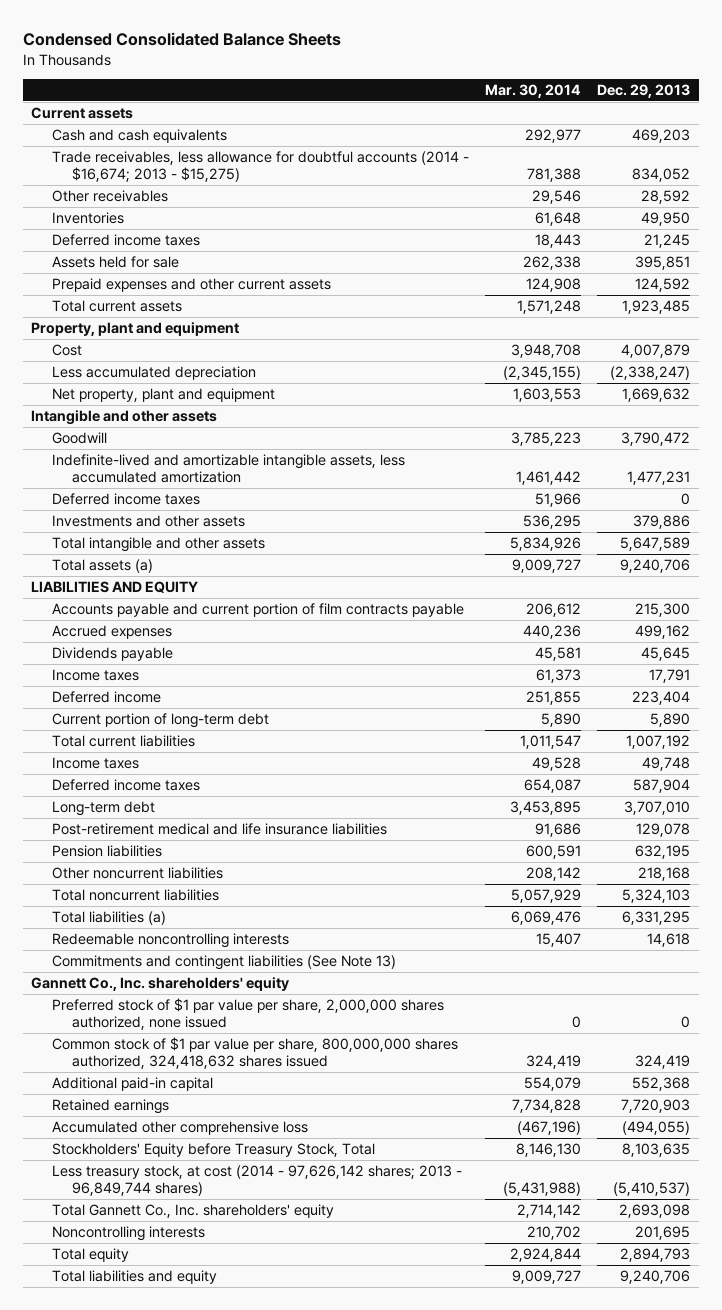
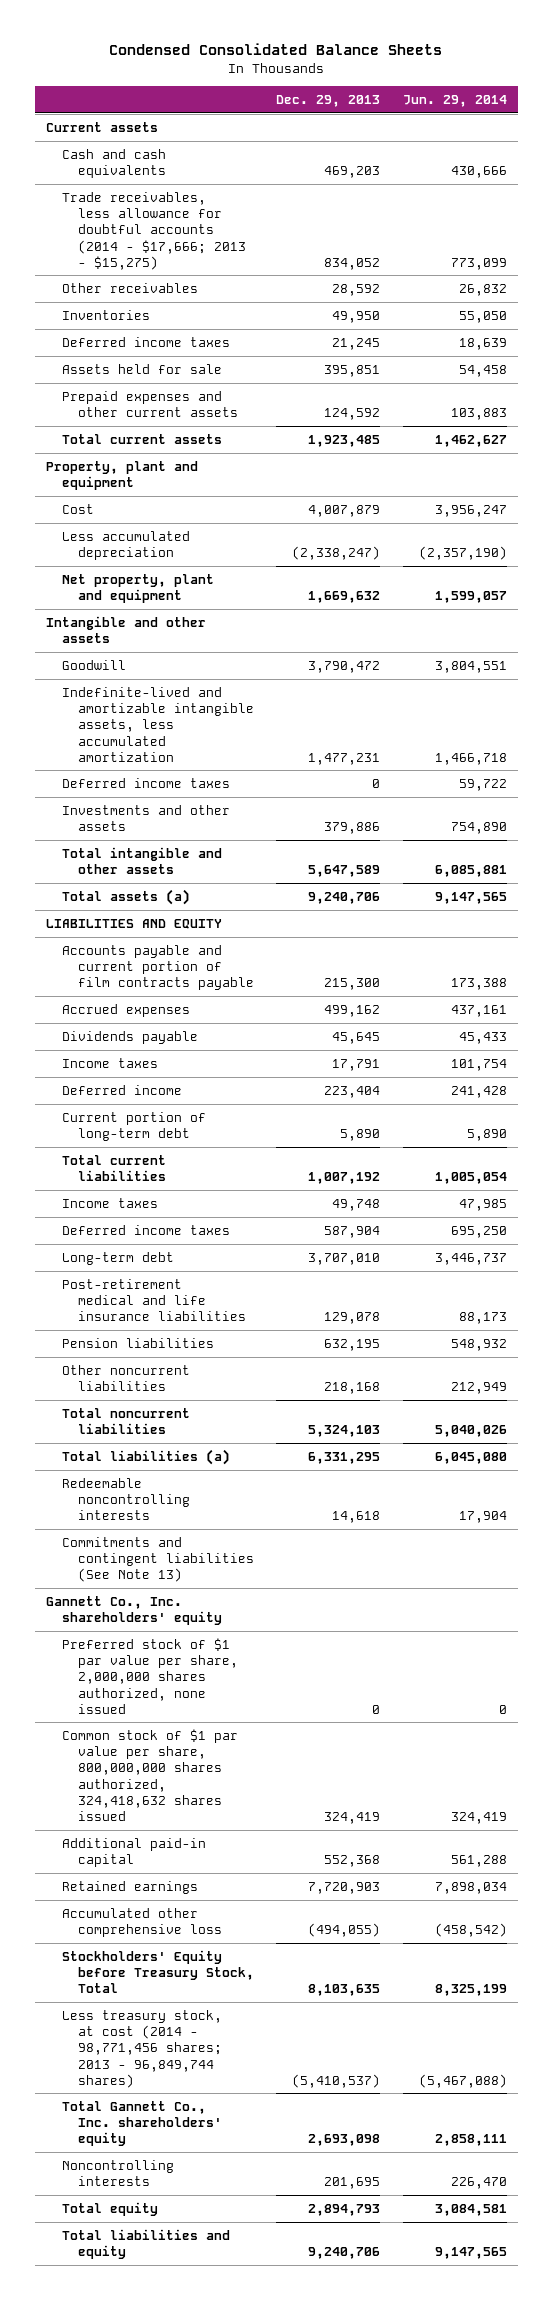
- | Mar. 30, 2014 | Dec. 29, 2013
+ | Dec. 29, 2013 | Jun. 29, 2014
- Trade receivables, less allowance for doubtful accounts (2014 - $16,674; 2013 - $15,275) | 781,388 | 834,052
+ Trade receivables, less allowance for doubtful accounts (2014 - $17,666; 2013 - $15,275) | 834,052 | 773,099
- Less treasury stock, at cost (2014 - 97,626,142 shares; 2013 - 96,849,744 shares) | (5,431,988) | (5,410,537)
+ Less treasury stock, at cost (2014 - 98,771,456 shares; 2013 - 96,849,744 shares) | (5,410,537) | (5,467,088)

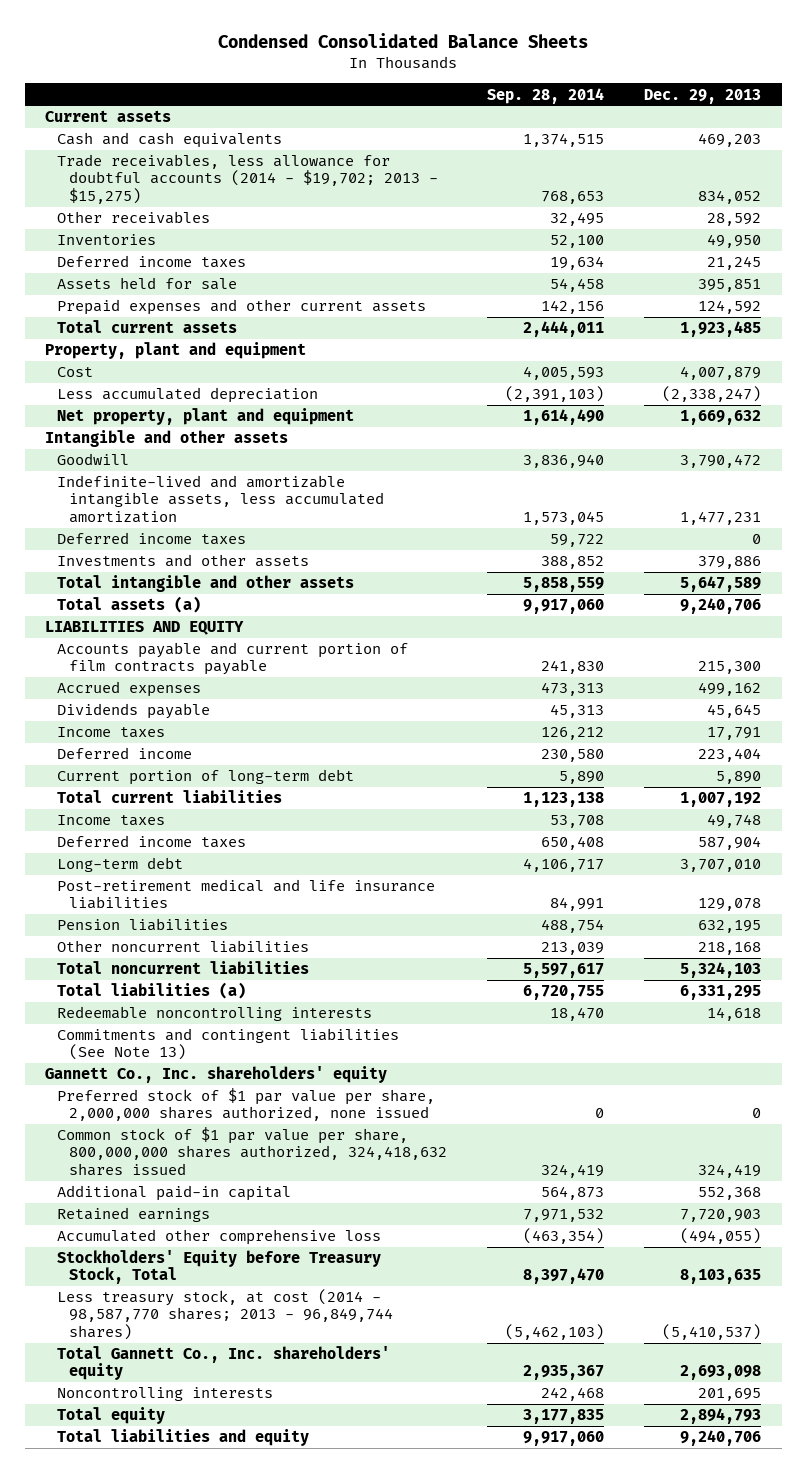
- | Dec. 29, 2013 | Jun. 29, 2014
+ | Sep. 28, 2014 | Dec. 29, 2013
- Trade receivables, less allowance for doubtful accounts (2014 - $17,666; 2013 - $15,275) | 834,052 | 773,099
+ Trade receivables, less allowance for doubtful accounts (2014 - $19,702; 2013 - $15,275) | 768,653 | 834,052
- Less treasury stock, at cost (2014 - 98,771,456 shares; 2013 - 96,849,744 shares) | (5,410,537) | (5,467,088)
+ Less treasury stock, at cost (2014 - 98,587,770 shares; 2013 - 96,849,744 shares) | (5,462,103) | (5,410,537)

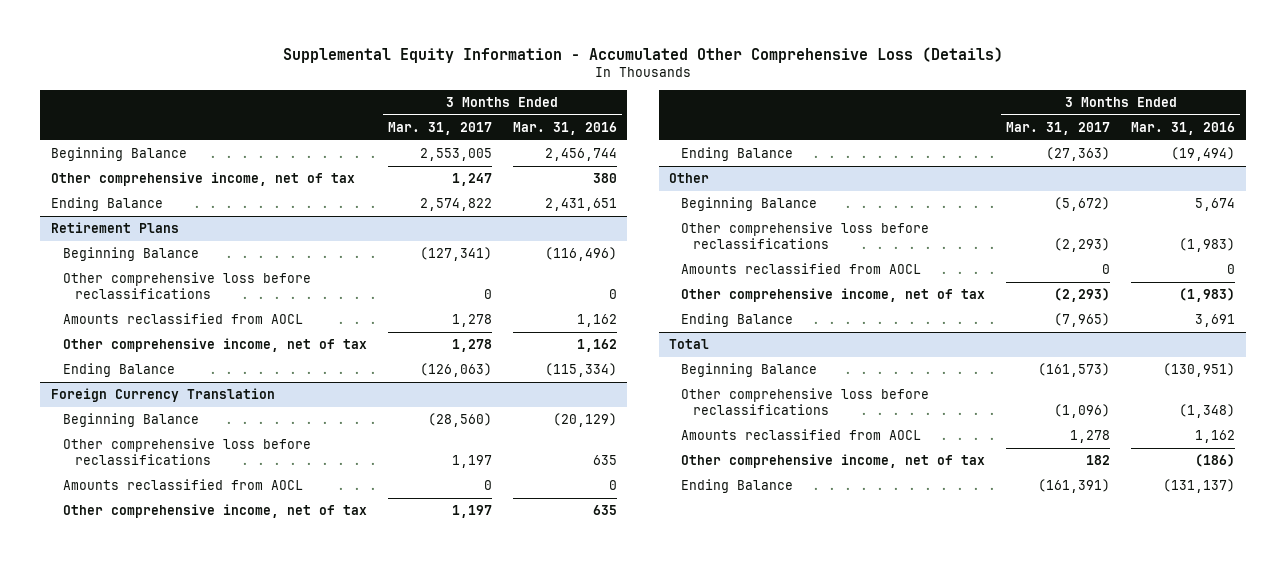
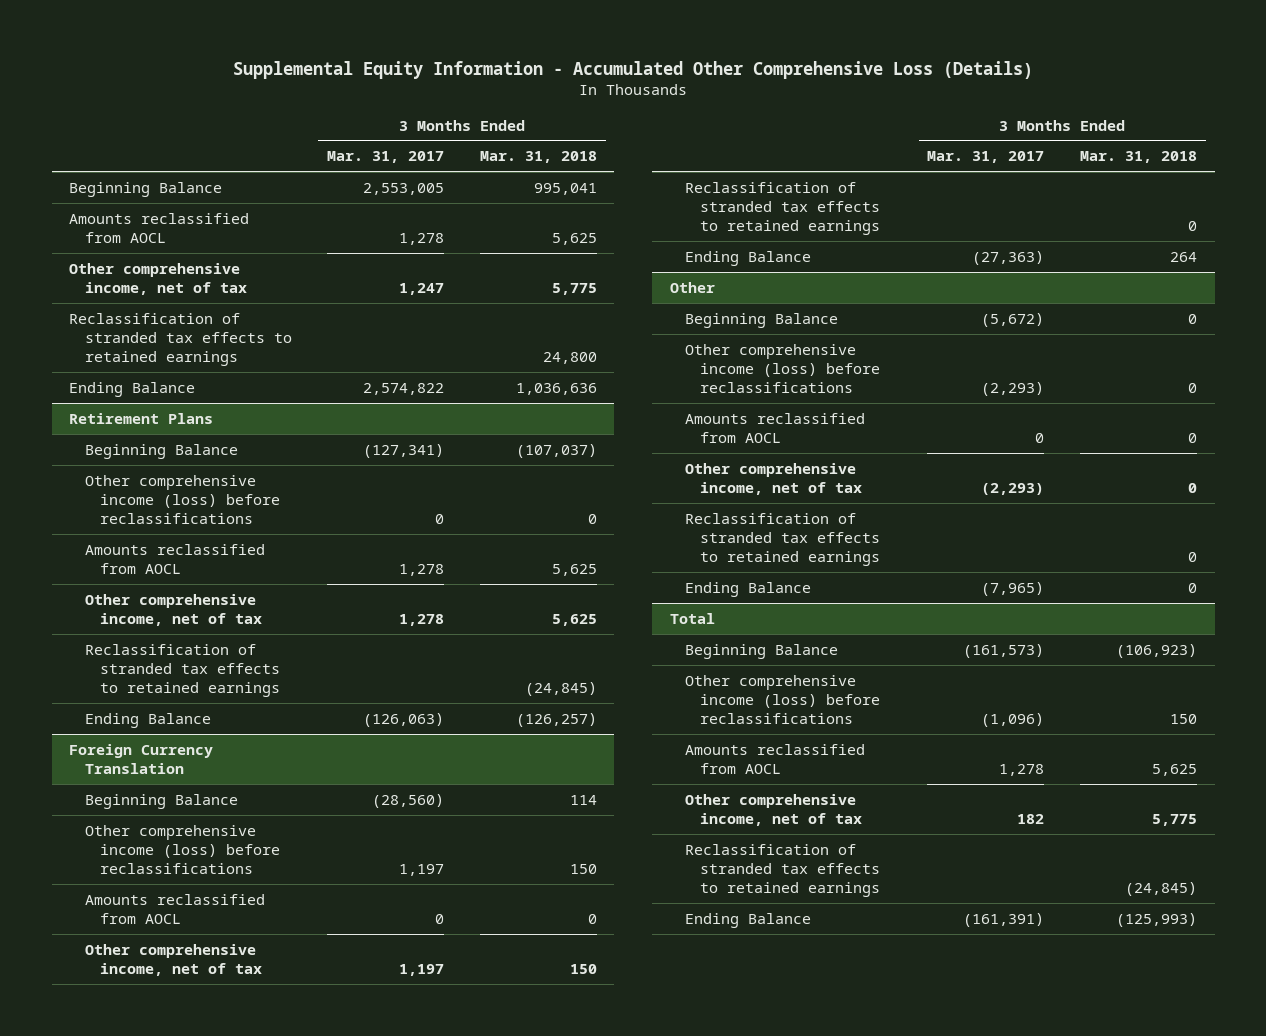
- | 3 Months Ended Mar. 31, 2017 | 3 Months Ended Mar. 31, 2016
+ | 3 Months Ended Mar. 31, 2017 | 3 Months Ended Mar. 31, 2018
+ Amounts reclassified from AOCL | 1,278 | 5,625
+ Reclassification of stranded tax effects to retained earnings | | 24,800
@ Retirement Plans
- Other comprehensive loss before reclassifications | 0 | 0
+ Other comprehensive income (loss) before reclassifications | 0 | 0
+ Reclassification of stranded tax effects to retained earnings | | (24,845)
@ Foreign Currency Translation
- Other comprehensive loss before reclassifications | 1,197 | 635
+ Other comprehensive income (loss) before reclassifications | 1,197 | 150
+ Reclassification of stranded tax effects to retained earnings | | 0
@ Other
- Other comprehensive loss before reclassifications | (2,293) | (1,983)
+ Other comprehensive income (loss) before reclassifications | (2,293) | 0
+ Reclassification of stranded tax effects to retained earnings | | 0
@ Total
- Other comprehensive loss before reclassifications | (1,096) | (1,348)
+ Other comprehensive income (loss) before reclassifications | (1,096) | 150
+ Reclassification of stranded tax effects to retained earnings | | (24,845)

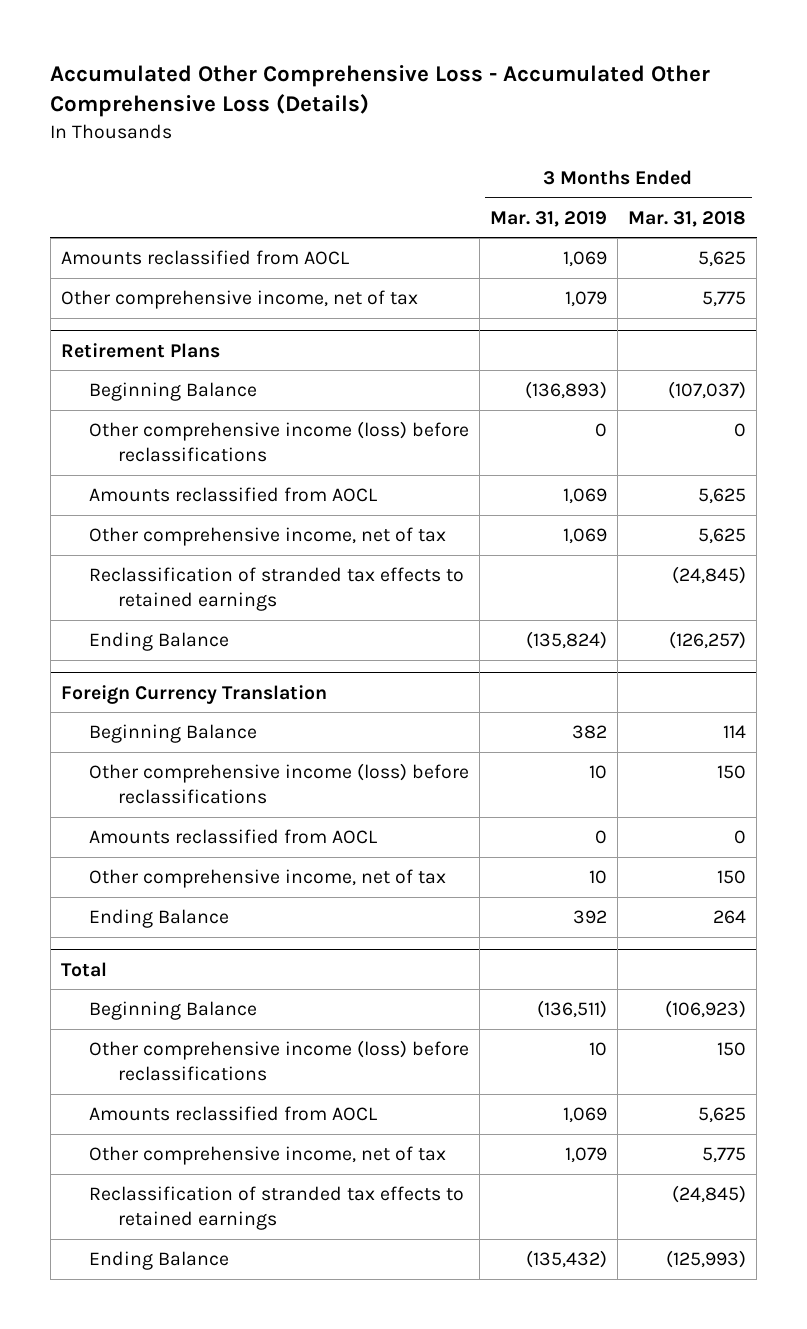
- Supplemental Equity Information - Accumulated Other Comprehensive Loss (Details)
+ Accumulated Other Comprehensive Loss - Accumulated Other Comprehensive Loss (Details)
- | 3 Months Ended Mar. 31, 2017 | 3 Months Ended Mar. 31, 2018
+ | 3 Months Ended Mar. 31, 2019 | 3 Months Ended Mar. 31, 2018
- Beginning Balance | 2,553,005 | 995,041
- Reclassification of stranded tax effects to retained earnings | | 24,800
- Ending Balance | 2,574,822 | 1,036,636
@ Foreign Currency Translation
- Reclassification of stranded tax effects to retained earnings | | 0
- Other
- Beginning Balance | (5,672) | 0
- Other comprehensive income (loss) before reclassifications | (2,293) | 0
- Amounts reclassified from AOCL | 0 | 0
- Other comprehensive income, net of tax | (2,293) | 0
- Reclassification of stranded tax effects to retained earnings | | 0
- Ending Balance | (7,965) | 0

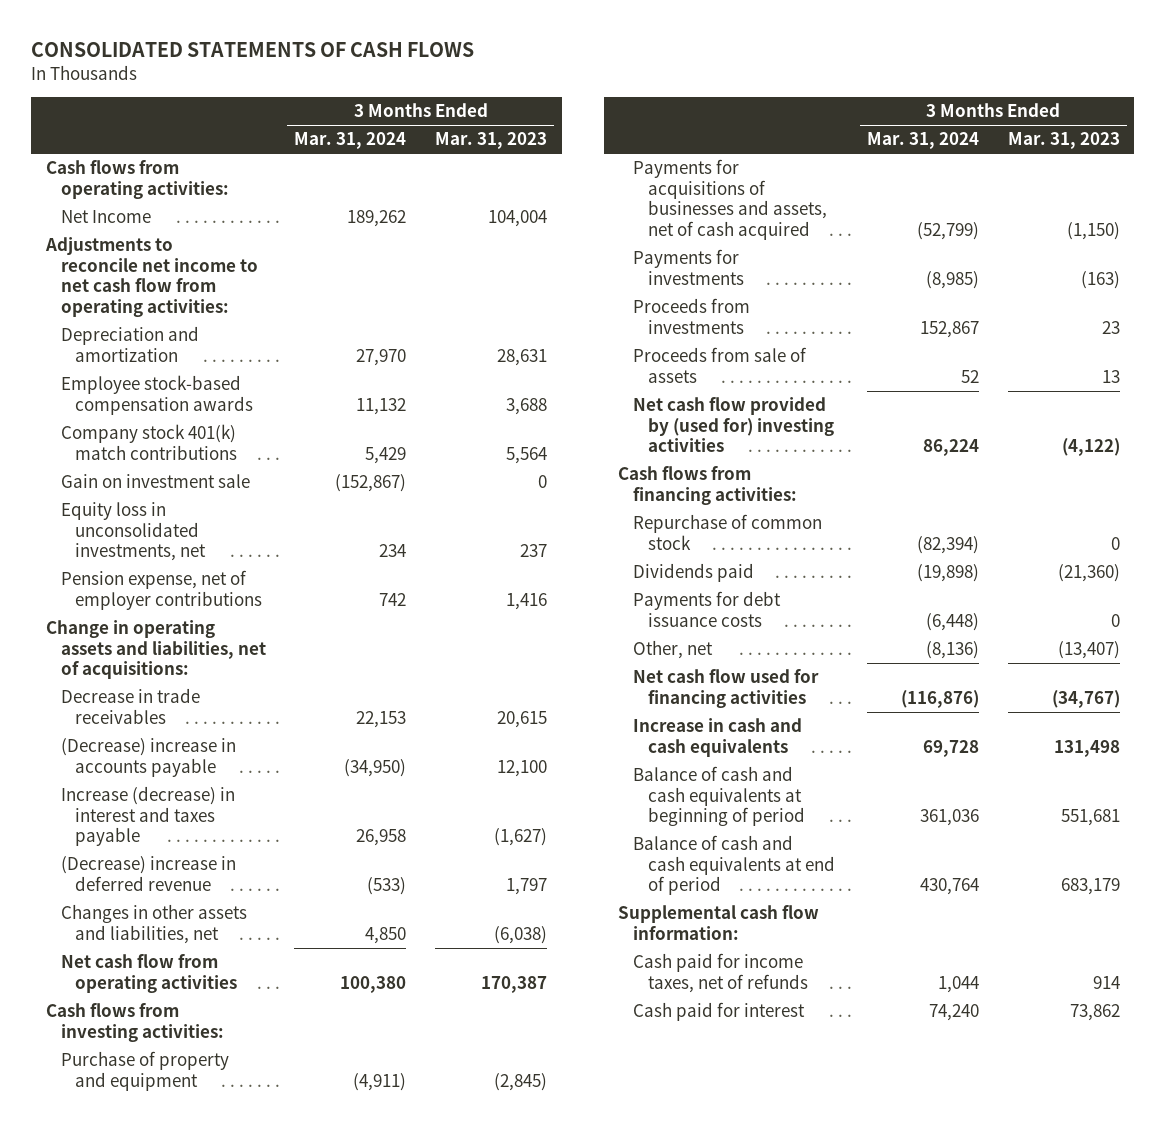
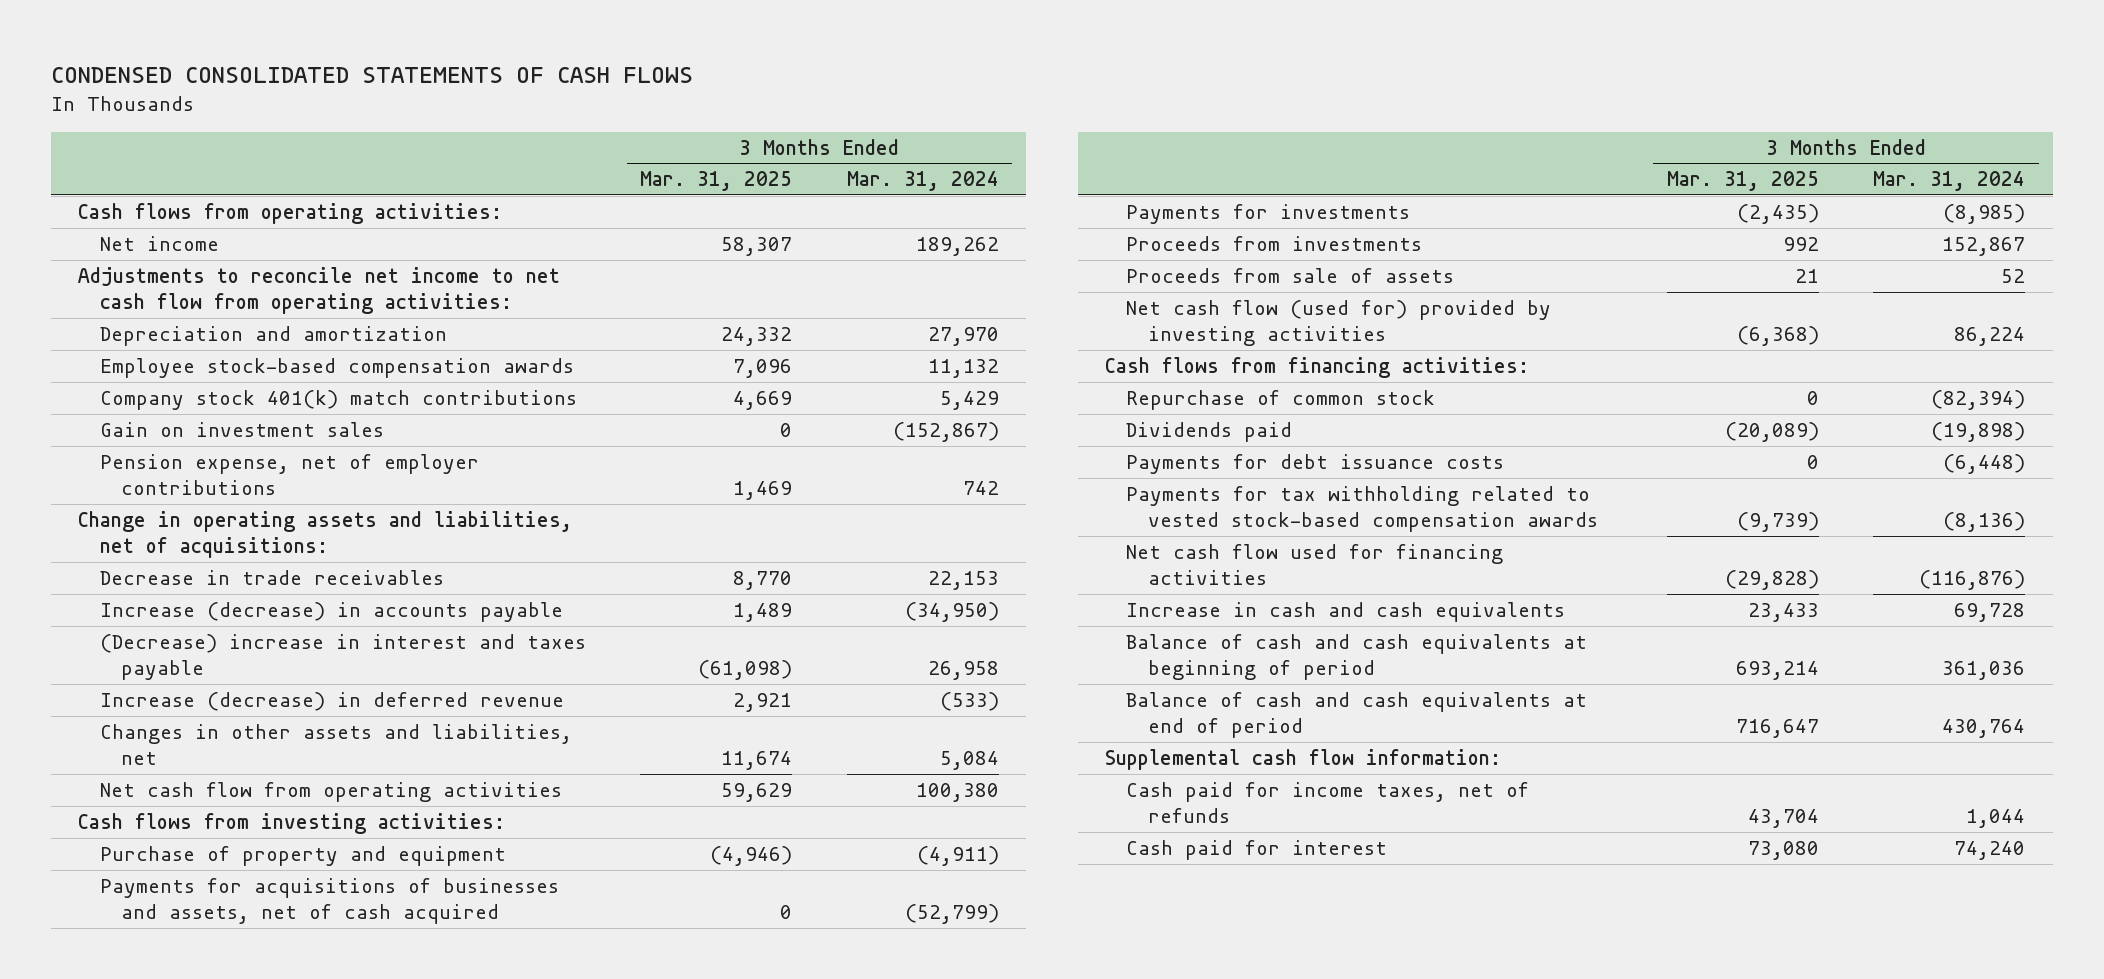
- CONSOLIDATED STATEMENTS OF CASH FLOWS
+ CONDENSED CONSOLIDATED STATEMENTS OF CASH FLOWS
- | 3 Months Ended Mar. 31, 2024 | 3 Months Ended Mar. 31, 2023
+ | 3 Months Ended Mar. 31, 2025 | 3 Months Ended Mar. 31, 2024
- Net Income | 189,262 | 104,004
+ Net income | 58,307 | 189,262
- Gain on investment sale | (152,867) | 0
- Equity loss in unconsolidated investments, net | 234 | 237
+ Gain on investment sales | 0 | (152,867)
- (Decrease) increase in accounts payable | (34,950) | 12,100
- Increase (decrease) in interest and taxes payable | 26,958 | (1,627)
- (Decrease) increase in deferred revenue | (533) | 1,797
- Changes in other assets and liabilities, net | 4,850 | (6,038)
+ Increase (decrease) in accounts payable | 1,489 | (34,950)
+ (Decrease) increase in interest and taxes payable | (61,098) | 26,958
+ Increase (decrease) in deferred revenue | 2,921 | (533)
+ Changes in other assets and liabilities, net | 11,674 | 5,084
- Net cash flow provided by (used for) investing activities | 86,224 | (4,122)
+ Net cash flow (used for) provided by investing activities | (6,368) | 86,224
- Other, net | (8,136) | (13,407)
+ Payments for tax withholding related to vested stock-based compensation awards | (9,739) | (8,136)

